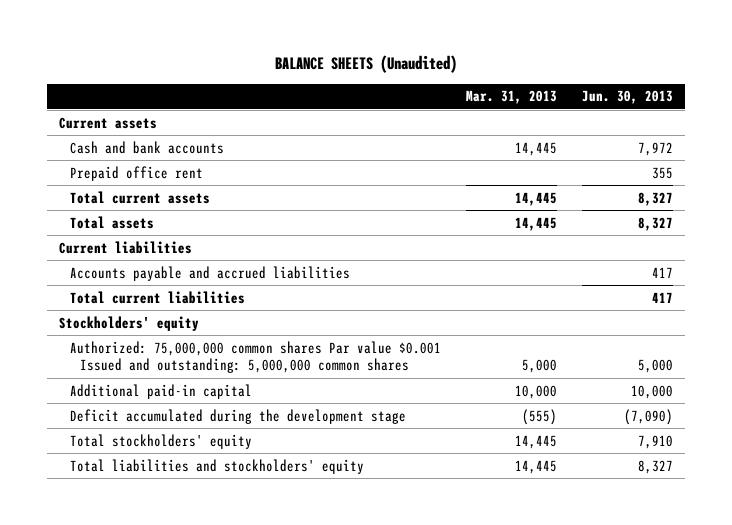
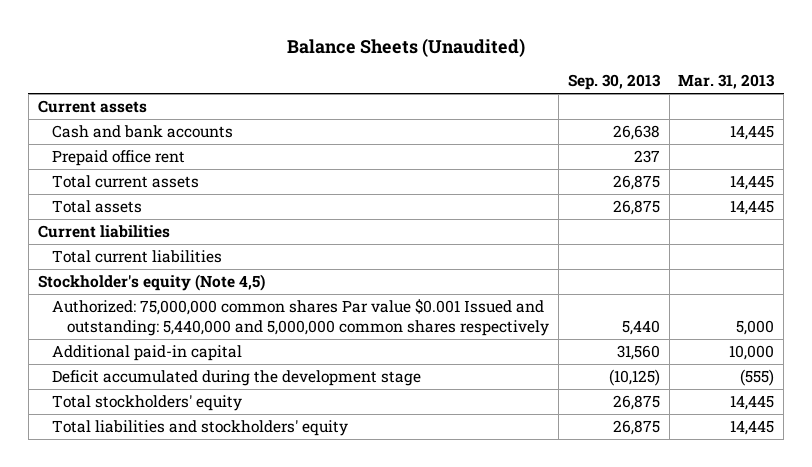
- BALANCE SHEETS (Unaudited)
+ Balance Sheets (Unaudited)
- | Mar. 31, 2013 | Jun. 30, 2013
+ | Sep. 30, 2013 | Mar. 31, 2013
- Accounts payable and accrued liabilities | | 417
- Stockholders' equity
- Authorized: 75,000,000 common shares Par value $0.001 Issued and outstanding: 5,000,000 common shares | 5,000 | 5,000
+ Stockholder's equity (Note 4,5)
+ Authorized: 75,000,000 common shares Par value $0.001 Issued and outstanding: 5,440,000 and 5,000,000 common shares respectively | 5,440 | 5,000

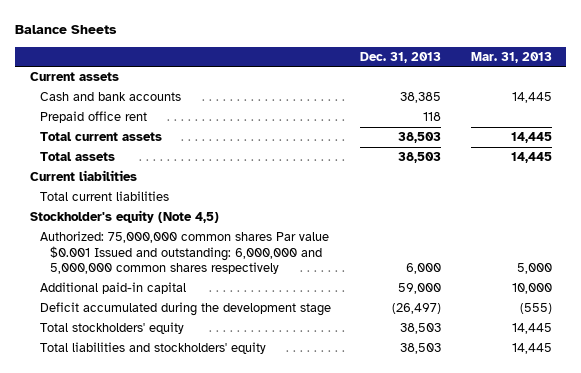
- Balance Sheets (Unaudited)
+ Balance Sheets
- | Sep. 30, 2013 | Mar. 31, 2013
+ | Dec. 31, 2013 | Mar. 31, 2013
- Authorized: 75,000,000 common shares Par value $0.001 Issued and outstanding: 5,440,000 and 5,000,000 common shares respectively | 5,440 | 5,000
+ Authorized: 75,000,000 common shares Par value $0.001 Issued and outstanding: 6,000,000 and 5,000,000 common shares respectively | 6,000 | 5,000

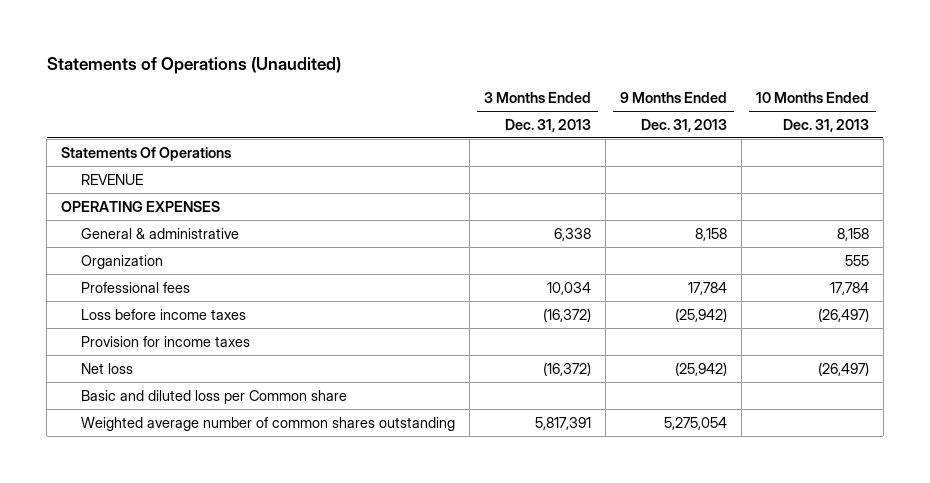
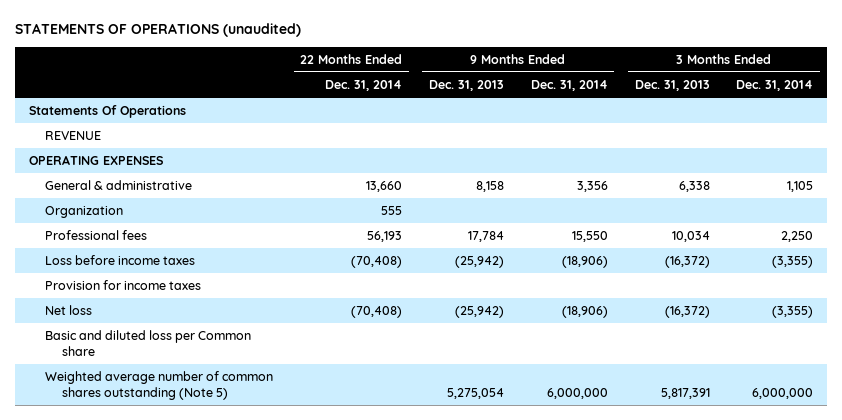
- Statements of Operations (Unaudited)
+ STATEMENTS OF OPERATIONS (unaudited)
- | 3 Months Ended Dec. 31, 2013 | 9 Months Ended Dec. 31, 2013 | 10 Months Ended Dec. 31, 2013
+ | 22 Months Ended Dec. 31, 2014 | 9 Months Ended Dec. 31, 2013 | 9 Months Ended Dec. 31, 2014 | 3 Months Ended Dec. 31, 2013 | 3 Months Ended Dec. 31, 2014
- Weighted average number of common shares outstanding | 5,817,391 | 5,275,054 |
+ Weighted average number of common shares outstanding (Note 5) | | 5,275,054 | 6,000,000 | 5,817,391 | 6,000,000

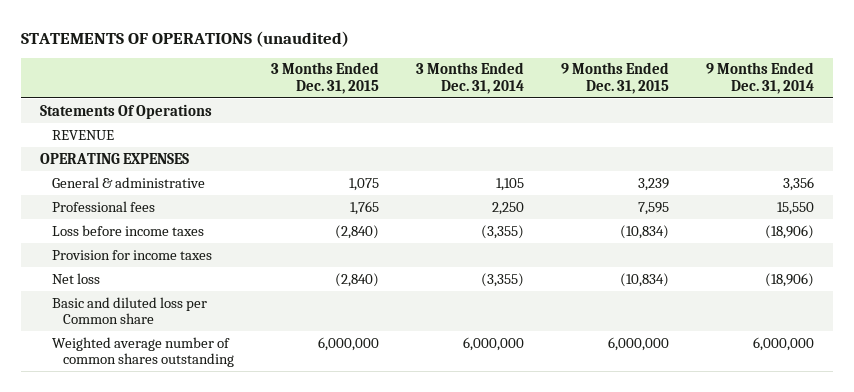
- | 22 Months Ended Dec. 31, 2014 | 9 Months Ended Dec. 31, 2013 | 9 Months Ended Dec. 31, 2014 | 3 Months Ended Dec. 31, 2013 | 3 Months Ended Dec. 31, 2014
+ | 3 Months Ended Dec. 31, 2015 | 3 Months Ended Dec. 31, 2014 | 9 Months Ended Dec. 31, 2015 | 9 Months Ended Dec. 31, 2014
- Organization | 555 | | | |
- Weighted average number of common shares outstanding (Note 5) | | 5,275,054 | 6,000,000 | 5,817,391 | 6,000,000
+ Weighted average number of common shares outstanding | 6,000,000 | 6,000,000 | 6,000,000 | 6,000,000

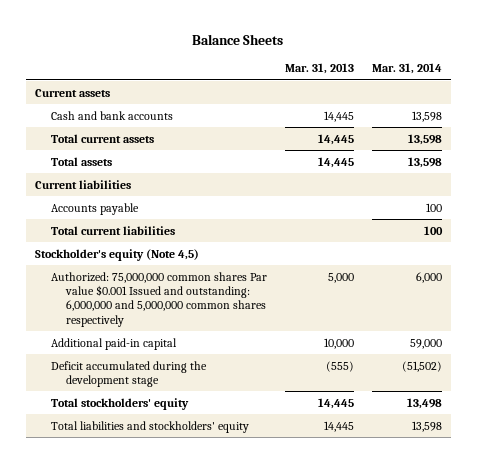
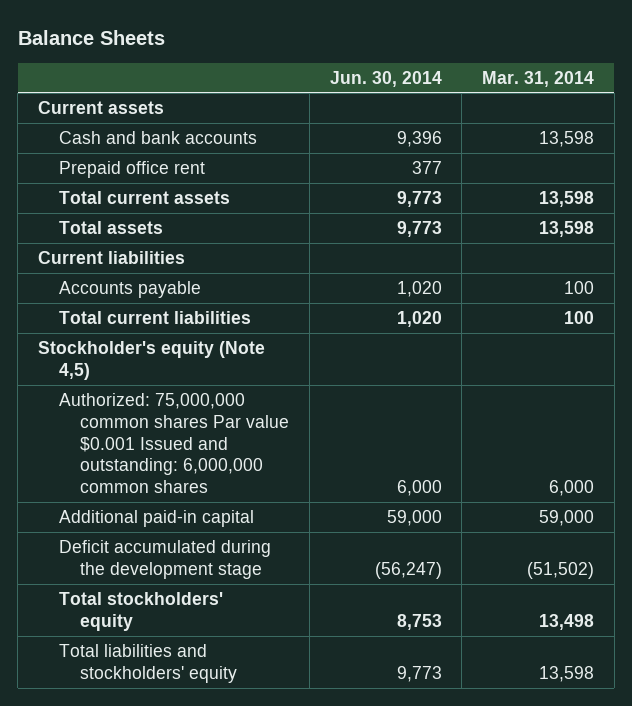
- | Mar. 31, 2013 | Mar. 31, 2014
+ | Jun. 30, 2014 | Mar. 31, 2014
+ Prepaid office rent | 377 |
- Authorized: 75,000,000 common shares Par value $0.001 Issued and outstanding: 6,000,000 and 5,000,000 common shares respectively | 5,000 | 6,000
+ Authorized: 75,000,000 common shares Par value $0.001 Issued and outstanding: 6,000,000 common shares | 6,000 | 6,000

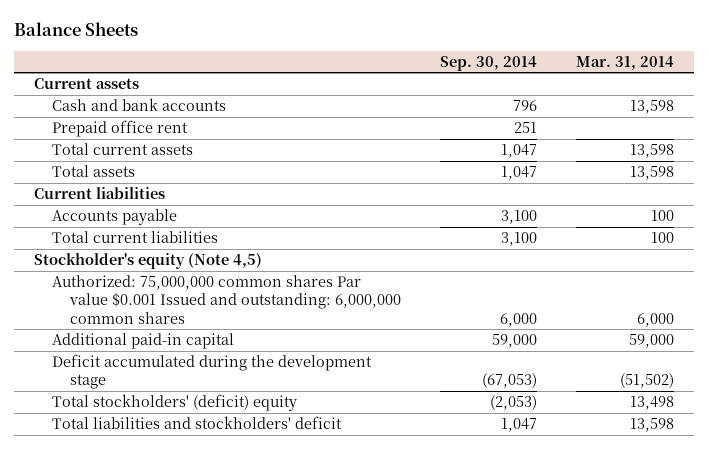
- | Jun. 30, 2014 | Mar. 31, 2014
+ | Sep. 30, 2014 | Mar. 31, 2014
- Total stockholders' equity | 8,753 | 13,498
- Total liabilities and stockholders' equity | 9,773 | 13,598
+ Total stockholders' (deficit) equity | (2,053) | 13,498
+ Total liabilities and stockholders' deficit | 1,047 | 13,598

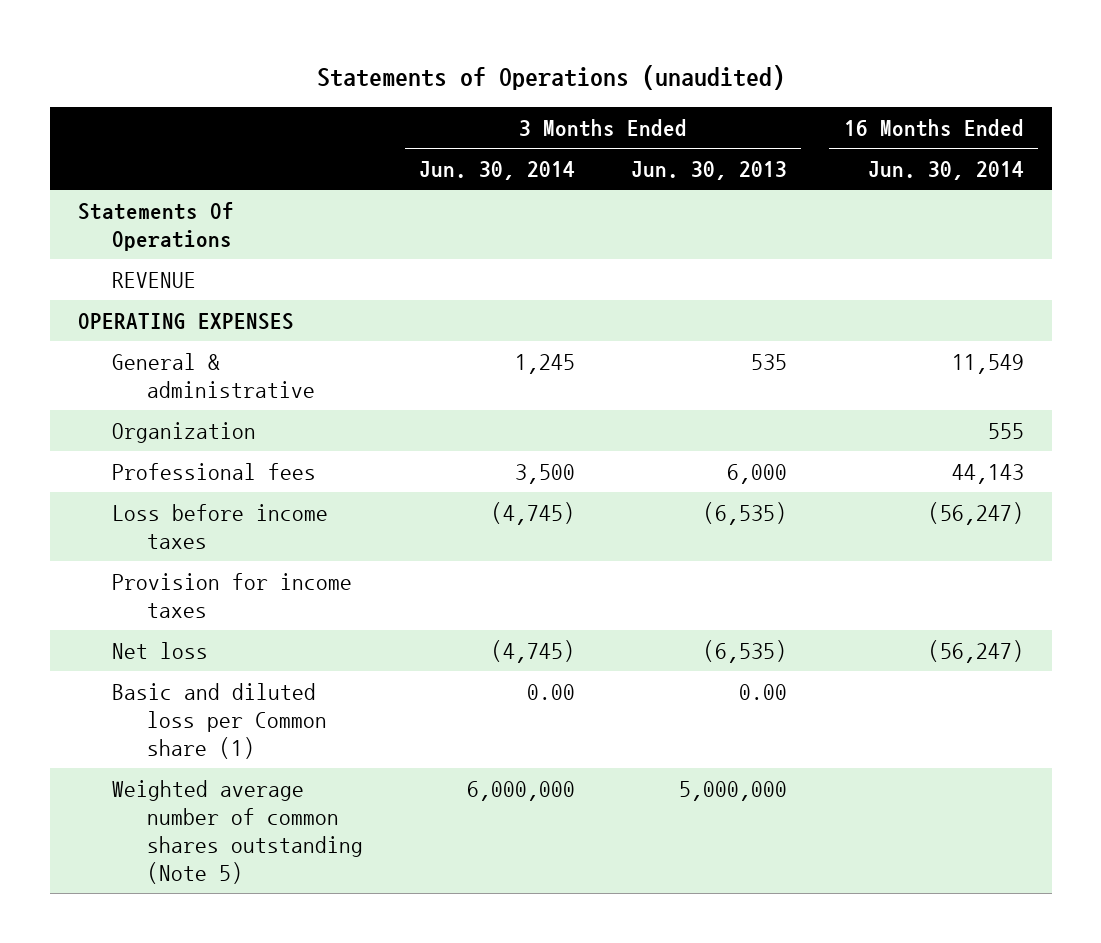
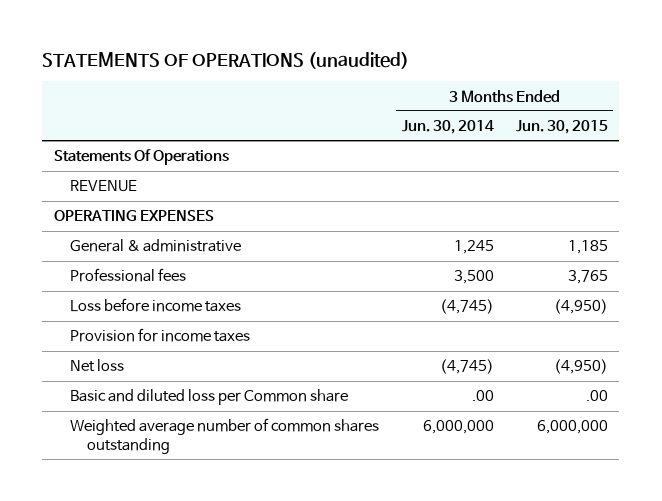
- Statements of Operations (unaudited)
+ STATEMENTS OF OPERATIONS (unaudited)
- | 3 Months Ended Jun. 30, 2014 | 3 Months Ended Jun. 30, 2013 | 16 Months Ended Jun. 30, 2014
+ | 3 Months Ended Jun. 30, 2014 | 3 Months Ended Jun. 30, 2015
- Organization | | | 555
- Basic and diluted loss per Common share (1) | 0.00 | 0.00 |
- Weighted average number of common shares outstanding (Note 5) | 6,000,000 | 5,000,000 |
+ Basic and diluted loss per Common share | .00 | .00
+ Weighted average number of common shares outstanding | 6,000,000 | 6,000,000

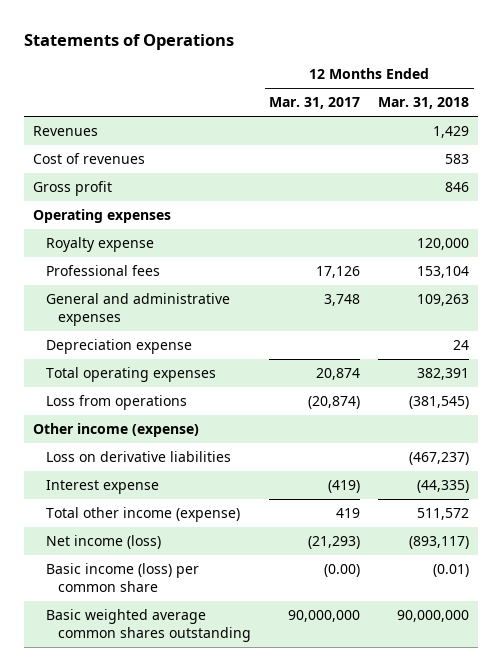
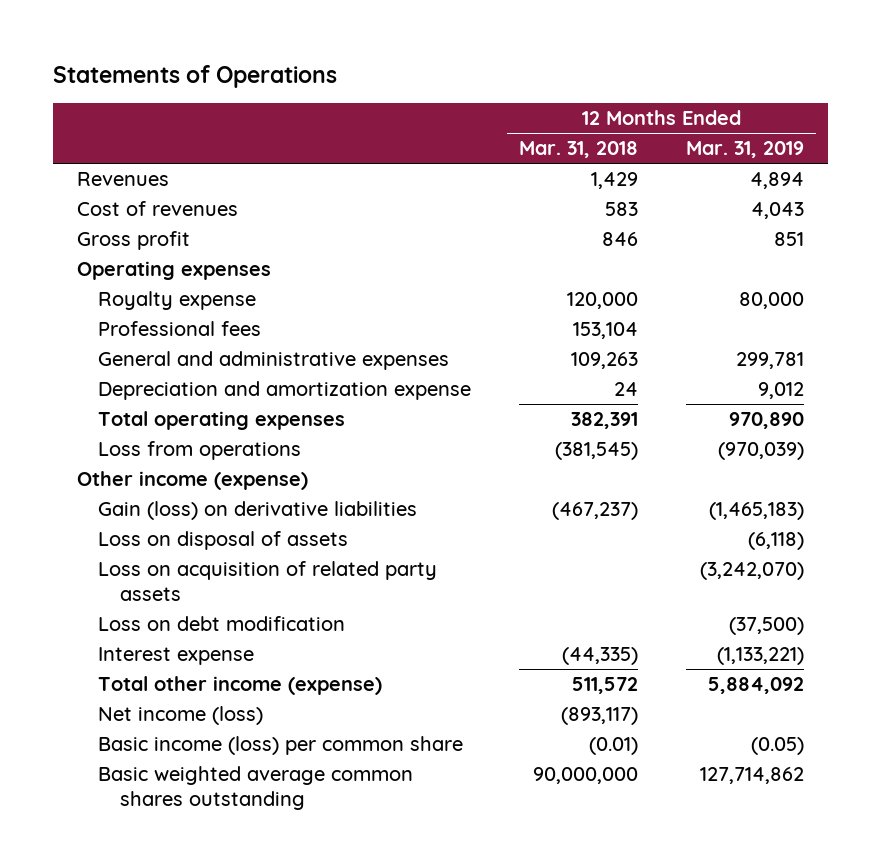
- | 12 Months Ended Mar. 31, 2017 | 12 Months Ended Mar. 31, 2018
+ | 12 Months Ended Mar. 31, 2018 | 12 Months Ended Mar. 31, 2019
- Depreciation expense | | 24
+ Depreciation and amortization expense | 24 | 9,012
- Loss on derivative liabilities | | (467,237)
+ Gain (loss) on derivative liabilities | (467,237) | (1,465,183)
+ Loss on disposal of assets | | (6,118)
+ Loss on acquisition of related party assets | | (3,242,070)
+ Loss on debt modification | | (37,500)

